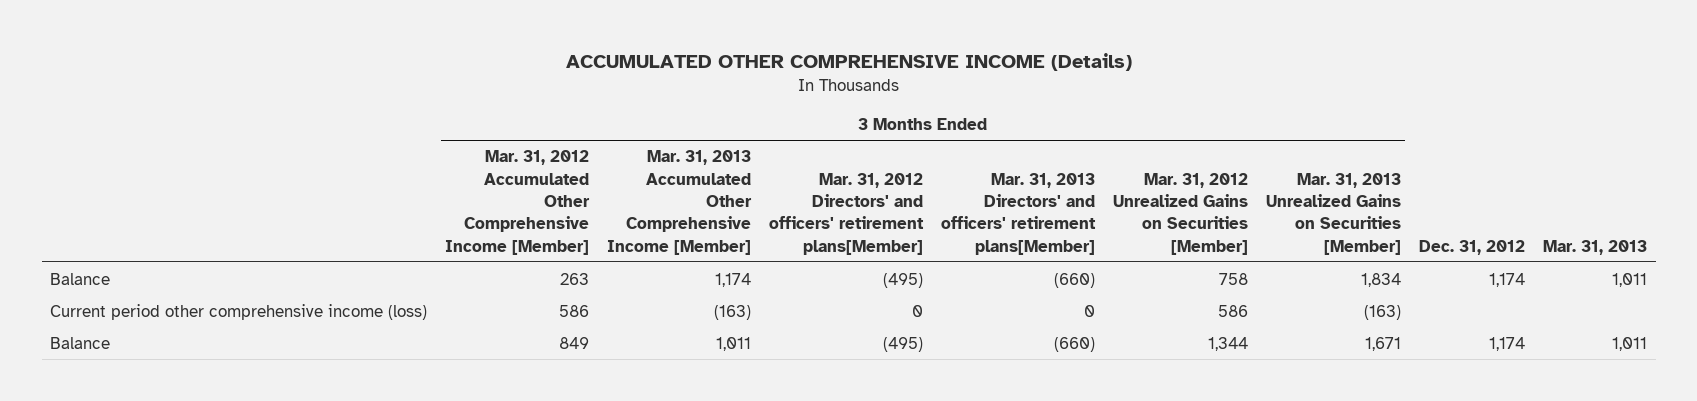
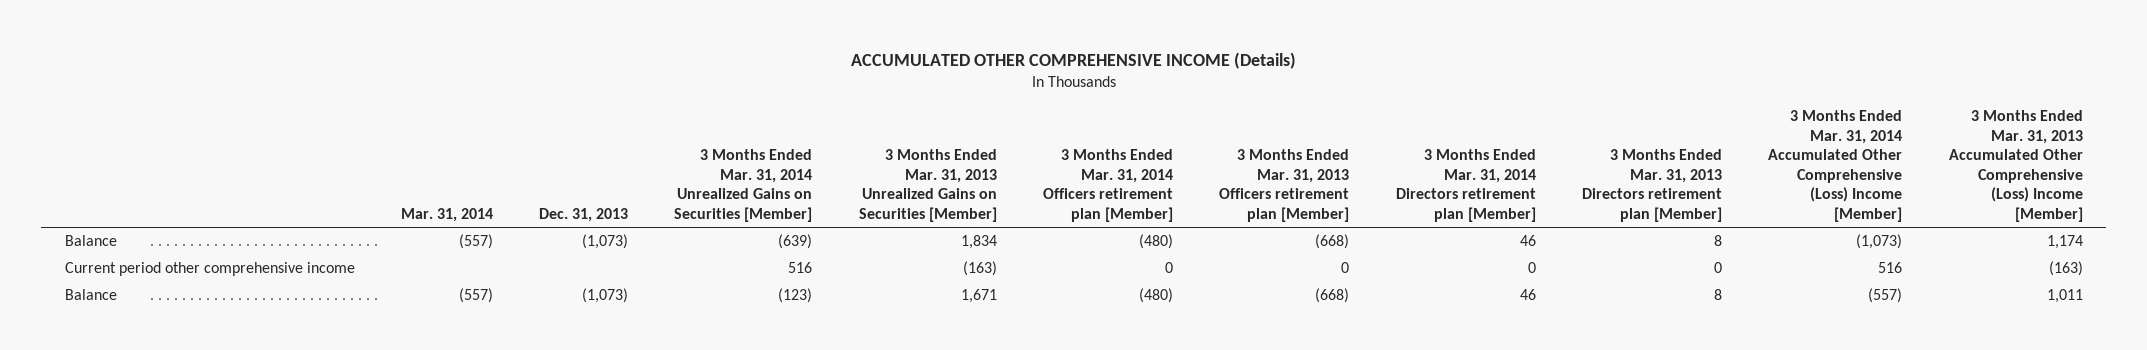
- | 3 Months Ended Mar. 31, 2012 Accumulated Other Comprehensive Income [Member] | 3 Months Ended Mar. 31, 2013 Accumulated Other Comprehensive Income [Member] | 3 Months Ended Mar. 31, 2012 Directors' and officers' retirement plans[Member] | 3 Months Ended Mar. 31, 2013 Directors' and officers' retirement plans[Member] | 3 Months Ended Mar. 31, 2012 Unrealized Gains on Securities [Member] | 3 Months Ended Mar. 31, 2013 Unrealized Gains on Securities [Member] | Dec. 31, 2012 | Mar. 31, 2013
+ | Mar. 31, 2014 | Dec. 31, 2013 | 3 Months Ended Mar. 31, 2014 Unrealized Gains on Securities [Member] | 3 Months Ended Mar. 31, 2013 Unrealized Gains on Securities [Member] | 3 Months Ended Mar. 31, 2014 Officers retirement plan [Member] | 3 Months Ended Mar. 31, 2013 Officers retirement plan [Member] | 3 Months Ended Mar. 31, 2014 Directors retirement plan [Member] | 3 Months Ended Mar. 31, 2013 Directors retirement plan [Member] | 3 Months Ended Mar. 31, 2014 Accumulated Other Comprehensive (Loss) Income [Member] | 3 Months Ended Mar. 31, 2013 Accumulated Other Comprehensive (Loss) Income [Member]
- Current period other comprehensive income (loss) | 586 | (163) | 0 | 0 | 586 | (163) | |
+ Current period other comprehensive income | | | 516 | (163) | 0 | 0 | 0 | 0 | 516 | (163)

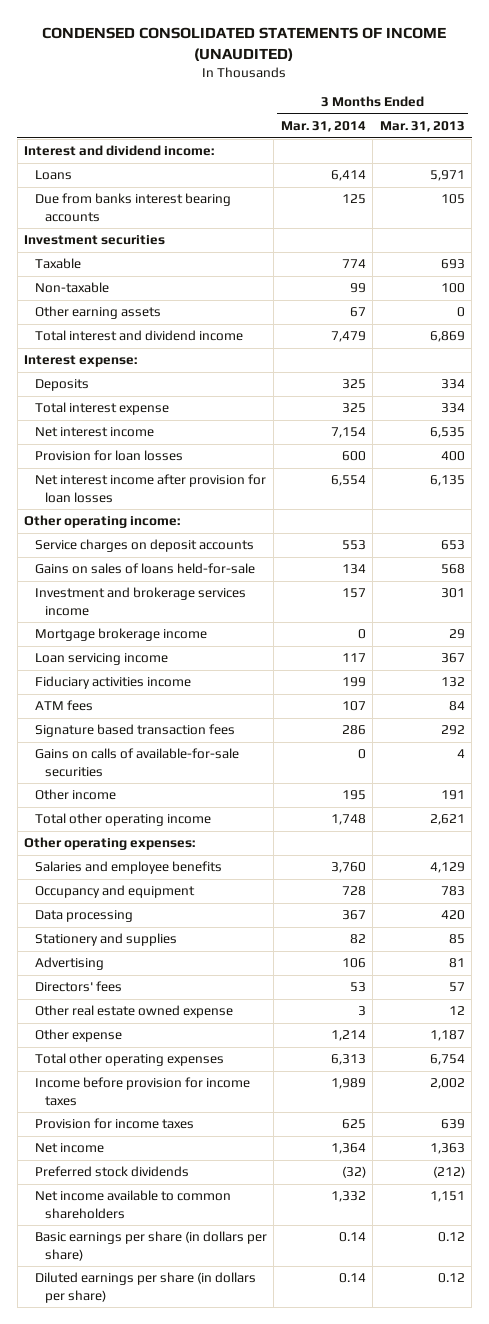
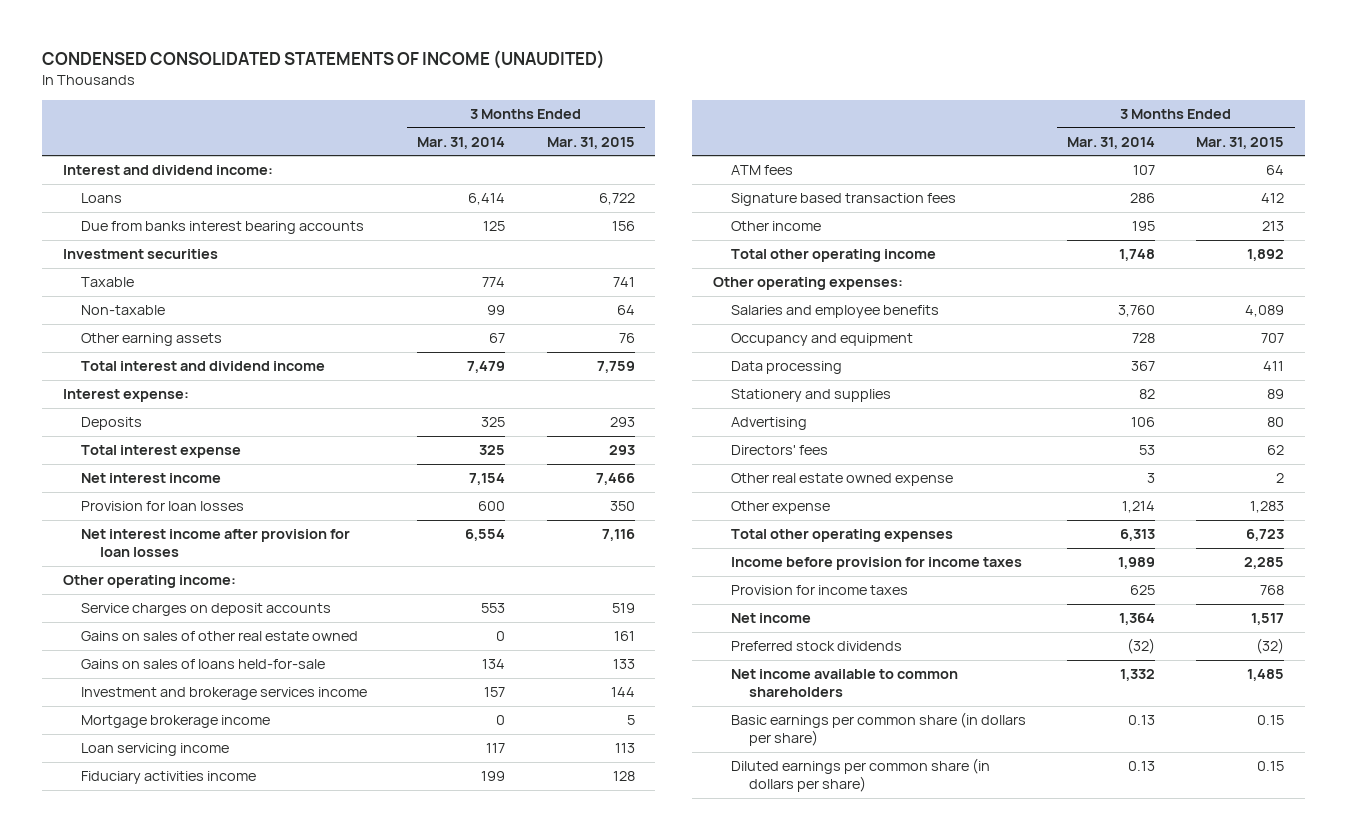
- | 3 Months Ended Mar. 31, 2014 | 3 Months Ended Mar. 31, 2013
+ | 3 Months Ended Mar. 31, 2014 | 3 Months Ended Mar. 31, 2015
+ Gains on sales of other real estate owned | 0 | 161
- Gains on calls of available-for-sale securities | 0 | 4
- Basic earnings per share (in dollars per share) | 0.14 | 0.12
- Diluted earnings per share (in dollars per share) | 0.14 | 0.12
+ Basic earnings per common share (in dollars per share) | 0.13 | 0.15
+ Diluted earnings per common share (in dollars per share) | 0.13 | 0.15

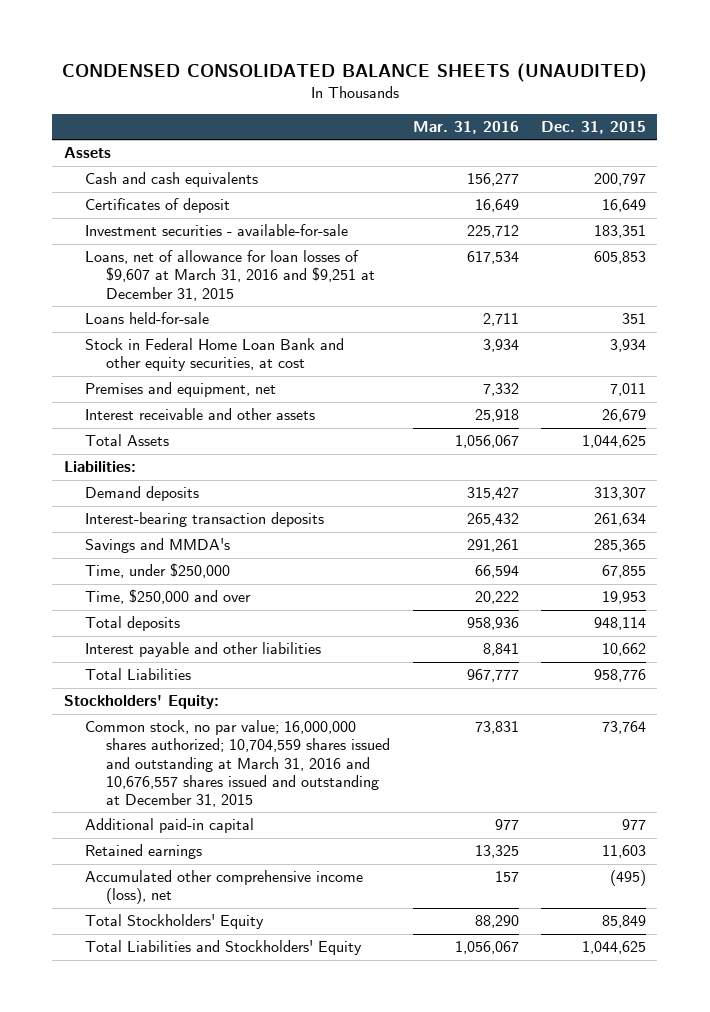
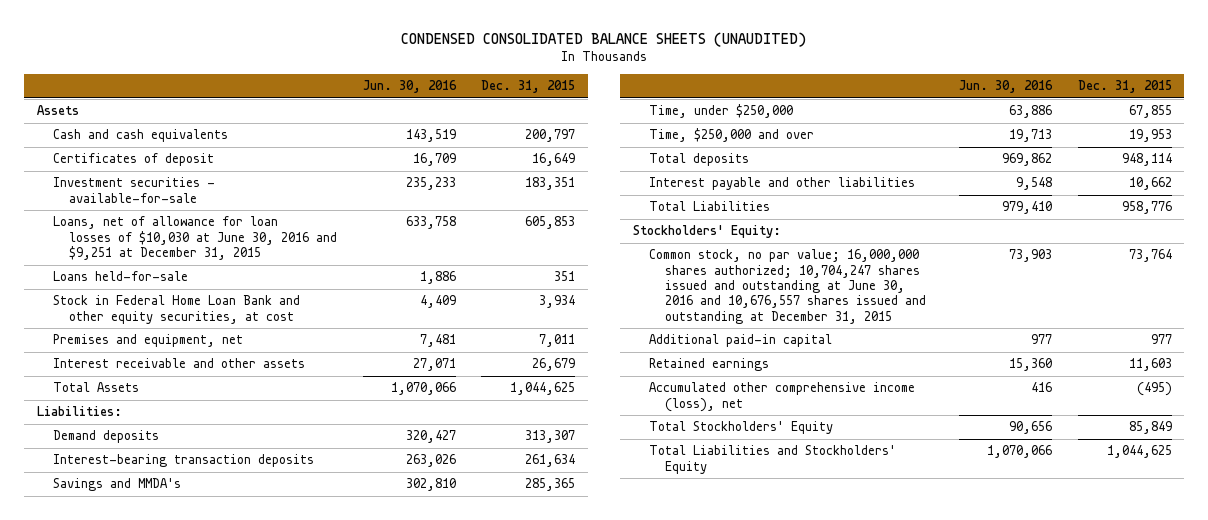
- | Mar. 31, 2016 | Dec. 31, 2015
+ | Jun. 30, 2016 | Dec. 31, 2015
- Loans, net of allowance for loan losses of $9,607 at March 31, 2016 and $9,251 at December 31, 2015 | 617,534 | 605,853
+ Loans, net of allowance for loan losses of $10,030 at June 30, 2016 and $9,251 at December 31, 2015 | 633,758 | 605,853
- Common stock, no par value; 16,000,000 shares authorized; 10,704,559 shares issued and outstanding at March 31, 2016 and 10,676,557 shares issued and outstanding at December 31, 2015 | 73,831 | 73,764
+ Common stock, no par value; 16,000,000 shares authorized; 10,704,247 shares issued and outstanding at June 30, 2016 and 10,676,557 shares issued and outstanding at December 31, 2015 | 73,903 | 73,764

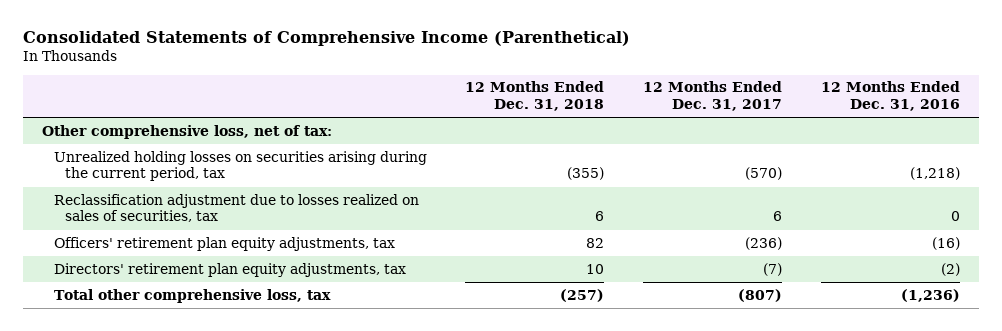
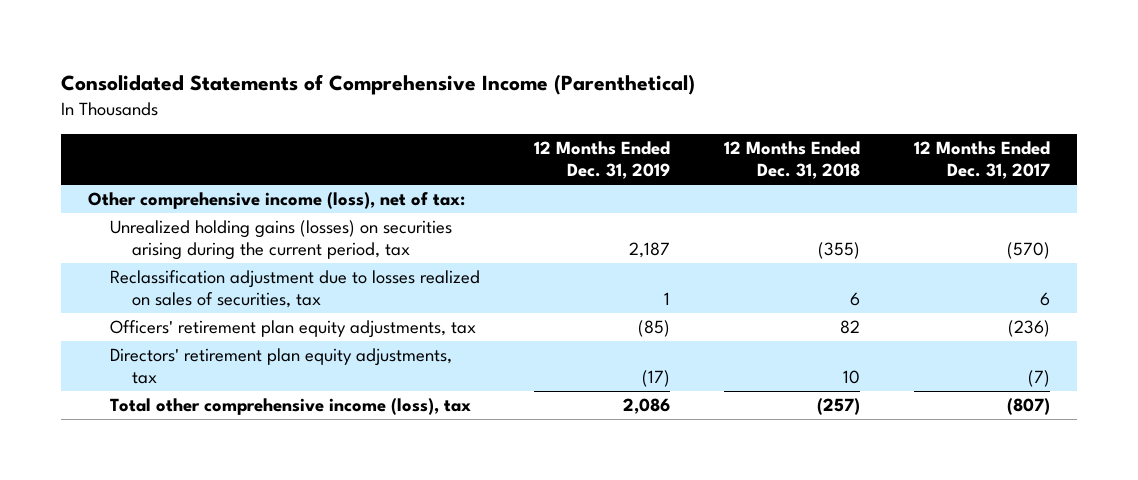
- | 12 Months Ended Dec. 31, 2018 | 12 Months Ended Dec. 31, 2017 | 12 Months Ended Dec. 31, 2016
+ | 12 Months Ended Dec. 31, 2019 | 12 Months Ended Dec. 31, 2018 | 12 Months Ended Dec. 31, 2017
- Other comprehensive loss, net of tax:
- Unrealized holding losses on securities arising during the current period, tax | (355) | (570) | (1,218)
+ Other comprehensive income (loss), net of tax:
+ Unrealized holding gains (losses) on securities arising during the current period, tax | 2,187 | (355) | (570)
- Total other comprehensive loss, tax | (257) | (807) | (1,236)
+ Total other comprehensive income (loss), tax | 2,086 | (257) | (807)

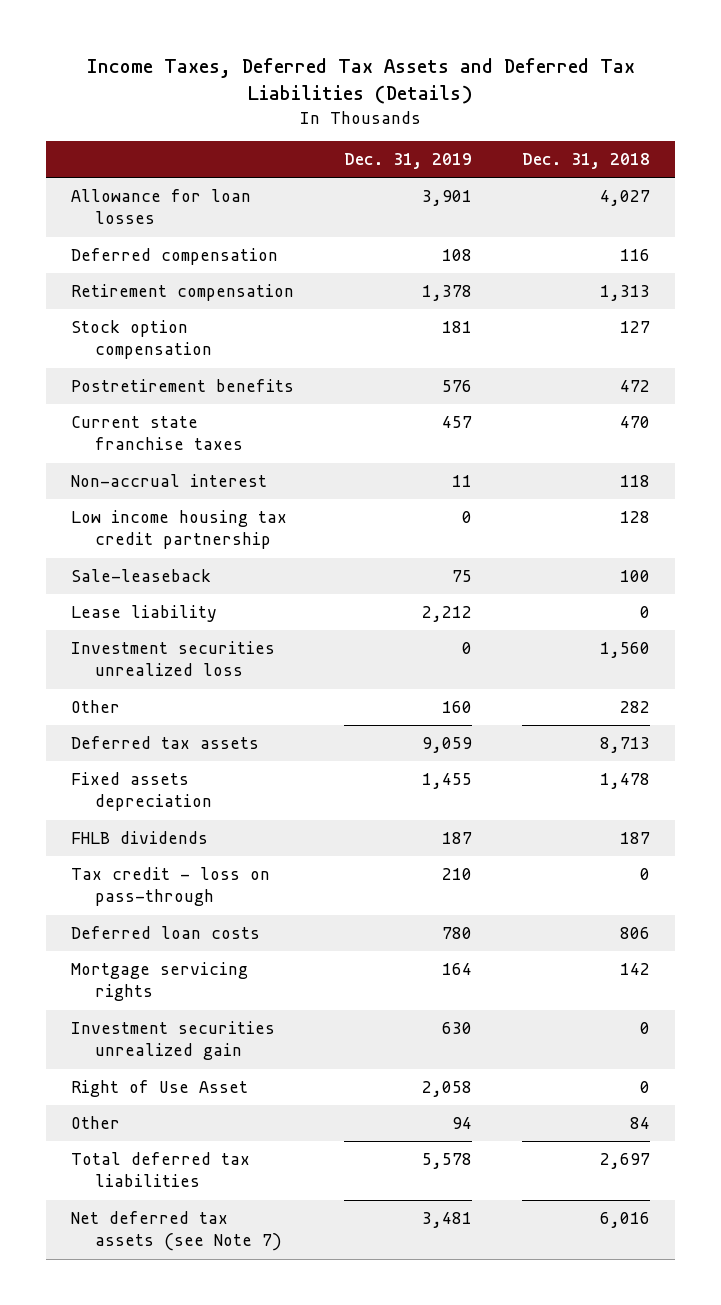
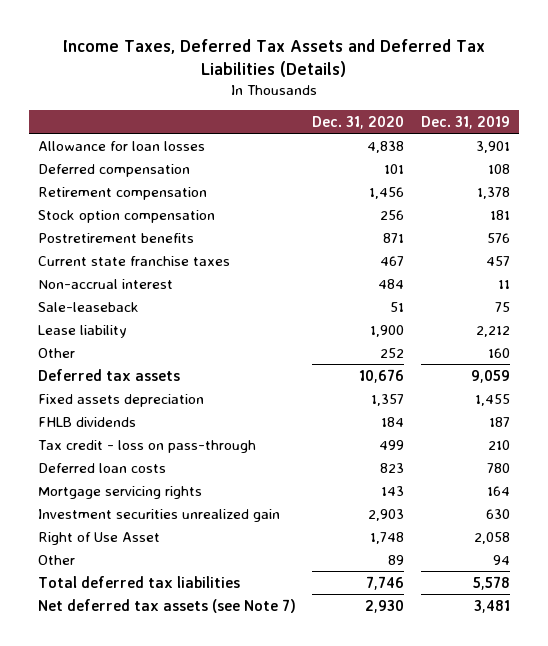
- | Dec. 31, 2019 | Dec. 31, 2018
+ | Dec. 31, 2020 | Dec. 31, 2019
- Low income housing tax credit partnership | 0 | 128
- Investment securities unrealized loss | 0 | 1,560

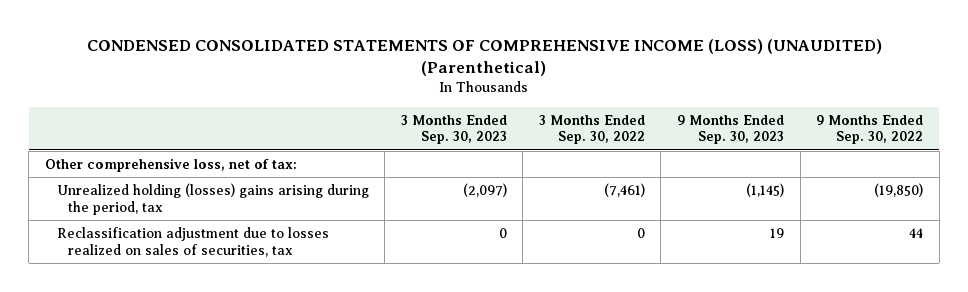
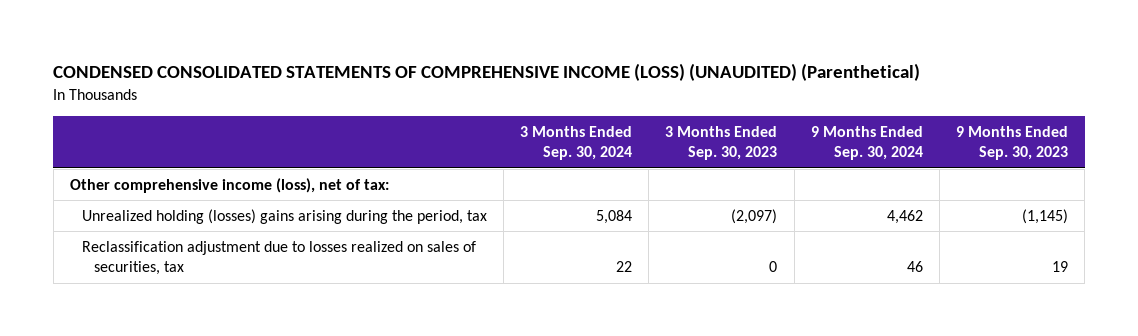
- | 3 Months Ended Sep. 30, 2023 | 3 Months Ended Sep. 30, 2022 | 9 Months Ended Sep. 30, 2023 | 9 Months Ended Sep. 30, 2022
+ | 3 Months Ended Sep. 30, 2024 | 3 Months Ended Sep. 30, 2023 | 9 Months Ended Sep. 30, 2024 | 9 Months Ended Sep. 30, 2023
- Other comprehensive loss, net of tax:
+ Other comprehensive income (loss), net of tax:

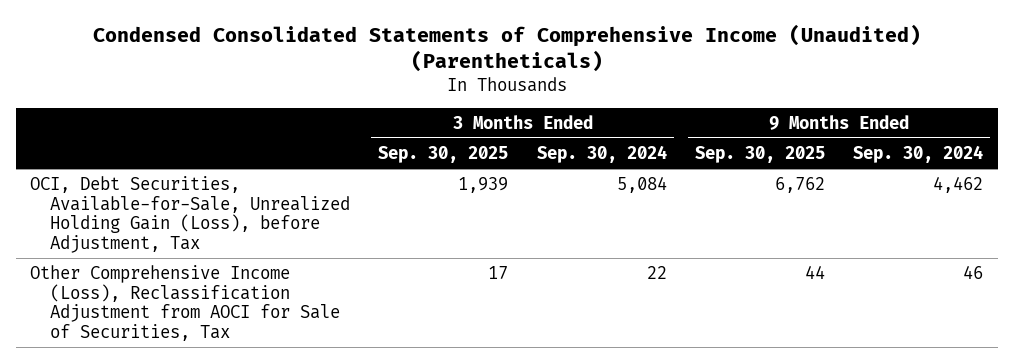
- CONDENSED CONSOLIDATED STATEMENTS OF COMPREHENSIVE INCOME (LOSS) (UNAUDITED) (Parenthetical)
+ Condensed Consolidated Statements of Comprehensive Income (Unaudited) (Parentheticals)
- | 3 Months Ended Sep. 30, 2024 | 3 Months Ended Sep. 30, 2023 | 9 Months Ended Sep. 30, 2024 | 9 Months Ended Sep. 30, 2023
+ | 3 Months Ended Sep. 30, 2025 | 3 Months Ended Sep. 30, 2024 | 9 Months Ended Sep. 30, 2025 | 9 Months Ended Sep. 30, 2024
- Other comprehensive income (loss), net of tax:
- Unrealized holding (losses) gains arising during the period, tax | 5,084 | (2,097) | 4,462 | (1,145)
- Reclassification adjustment due to losses realized on sales of securities, tax | 22 | 0 | 46 | 19
+ OCI, Debt Securities, Available-for-Sale, Unrealized Holding Gain (Loss), before Adjustment, Tax | 1,939 | 5,084 | 6,762 | 4,462
+ Other Comprehensive Income (Loss), Reclassification Adjustment from AOCI for Sale of Securities, Tax | 17 | 22 | 44 | 46

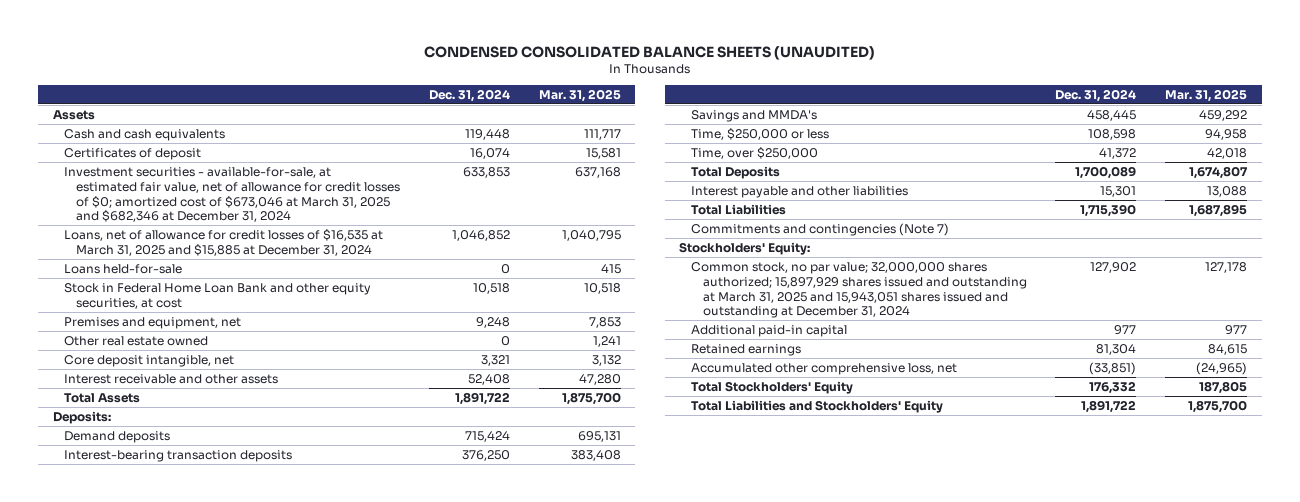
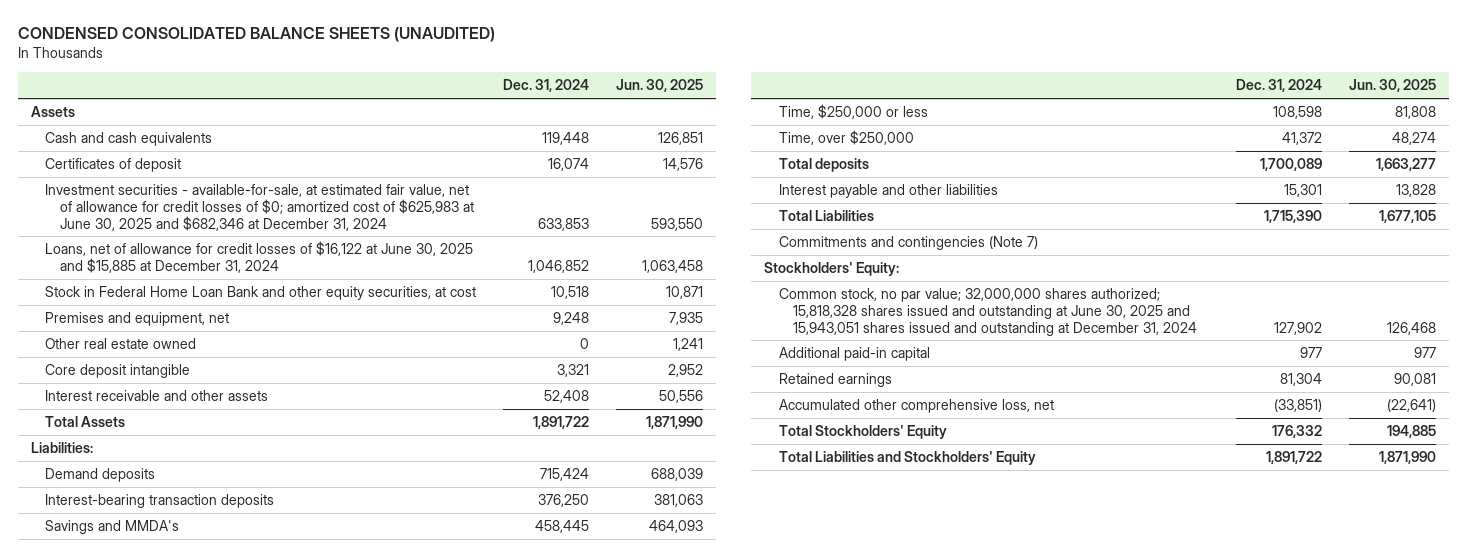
- | Dec. 31, 2024 | Mar. 31, 2025
+ | Dec. 31, 2024 | Jun. 30, 2025
- Investment securities - available-for-sale, at estimated fair value, net of allowance for credit losses of $0; amortized cost of $673,046 at March 31, 2025 and $682,346 at December 31, 2024 | 633,853 | 637,168
- Loans, net of allowance for credit losses of $16,535 at March 31, 2025 and $15,885 at December 31, 2024 | 1,046,852 | 1,040,795
- Loans held-for-sale | 0 | 415
+ Investment securities - available-for-sale, at estimated fair value, net of allowance for credit losses of $0; amortized cost of $625,983 at June 30, 2025 and $682,346 at December 31, 2024 | 633,853 | 593,550
+ Loans, net of allowance for credit losses of $16,122 at June 30, 2025 and $15,885 at December 31, 2024 | 1,046,852 | 1,063,458
- Core deposit intangible, net | 3,321 | 3,132
+ Core deposit intangible | 3,321 | 2,952
- Deposits:
+ Liabilities:
- Total Deposits | 1,700,089 | 1,674,807
+ Total deposits | 1,700,089 | 1,663,277
- Common stock, no par value; 32,000,000 shares authorized; 15,897,929 shares issued and outstanding at March 31, 2025 and 15,943,051 shares issued and outstanding at December 31, 2024 | 127,902 | 127,178
+ Common stock, no par value; 32,000,000 shares authorized; 15,818,328 shares issued and outstanding at June 30, 2025 and 15,943,051 shares issued and outstanding at December 31, 2024 | 127,902 | 126,468

